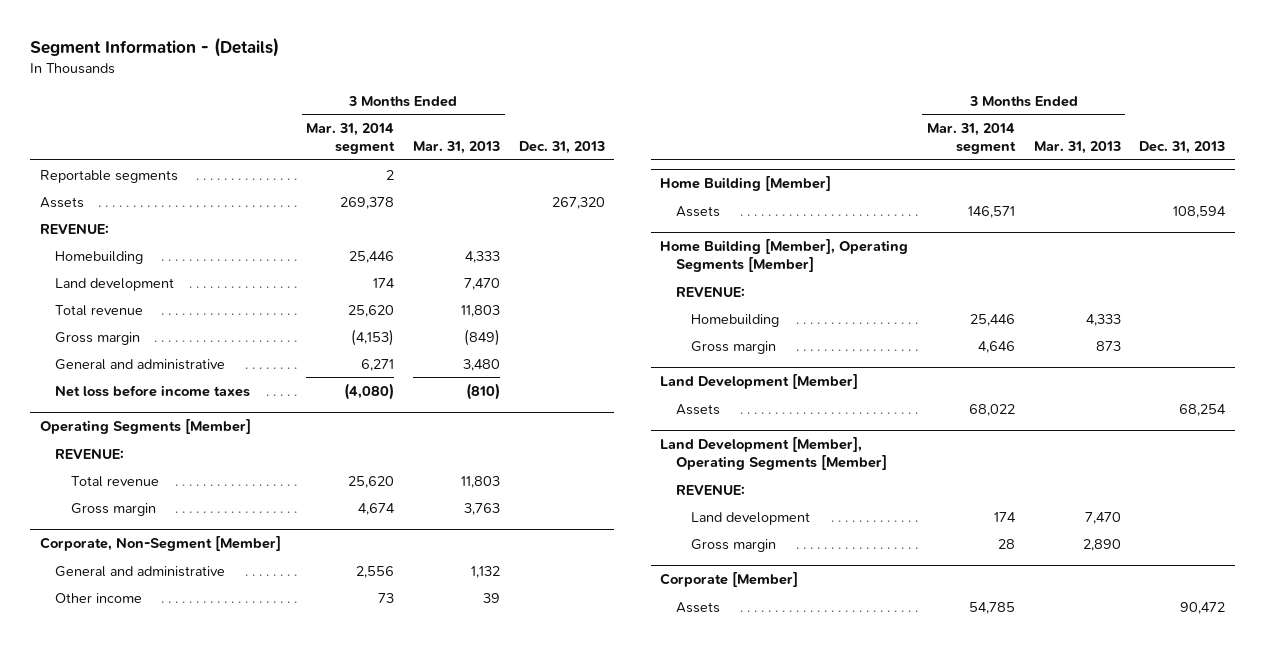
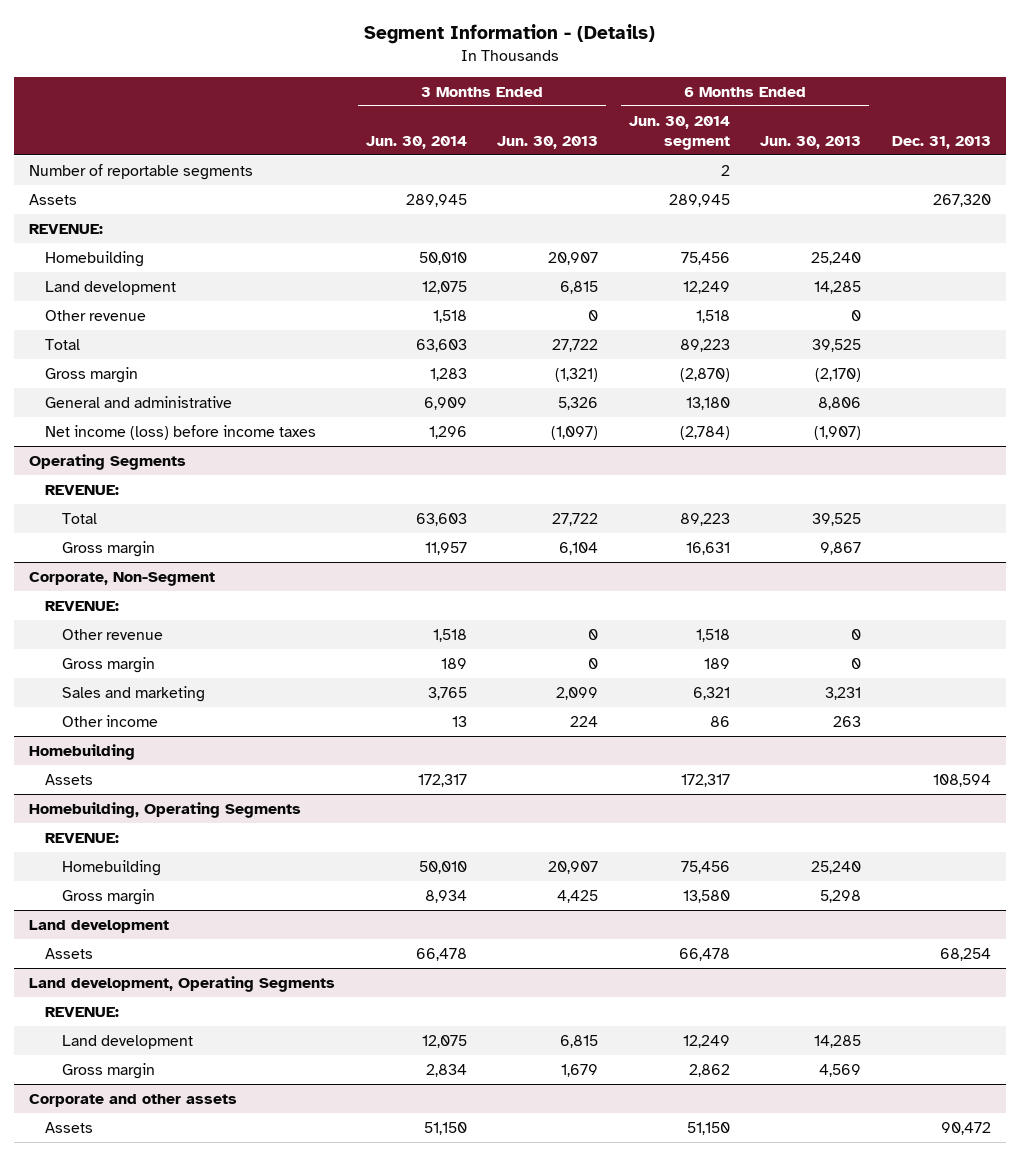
- | 3 Months Ended Mar. 31, 2014 segment | 3 Months Ended Mar. 31, 2013 | Dec. 31, 2013
+ | 3 Months Ended Jun. 30, 2014 | 3 Months Ended Jun. 30, 2013 | 6 Months Ended Jun. 30, 2014 segment | 6 Months Ended Jun. 30, 2013 | Dec. 31, 2013
- Reportable segments | 2 | |
+ Number of reportable segments | | | 2 | |
- Total revenue | 25,620 | 11,803 |
+ Other revenue | 1,518 | 0 | 1,518 | 0 |
+ Total | 63,603 | 27,722 | 89,223 | 39,525 |
- Net loss before income taxes | (4,080) | (810) |
- Operating Segments [Member]
+ Net income (loss) before income taxes | 1,296 | (1,097) | (2,784) | (1,907) |
+ Operating Segments
- Total revenue | 25,620 | 11,803 |
+ Total | 63,603 | 27,722 | 89,223 | 39,525 |
- Corporate, Non-Segment [Member]
- General and administrative | 2,556 | 1,132 |
+ Corporate, Non-Segment
+ REVENUE:
+ Other revenue | 1,518 | 0 | 1,518 | 0 |
+ Gross margin | 189 | 0 | 189 | 0 |
+ Sales and marketing | 3,765 | 2,099 | 6,321 | 3,231 |
- Home Building [Member]
+ Homebuilding
- Home Building [Member], Operating Segments [Member]
- REVENUE:
- Homebuilding | 25,446 | 4,333 |
- Gross margin | 4,646 | 873 |
- Land Development [Member]
+ Homebuilding, Operating Segments
+ REVENUE:
+ Homebuilding | 50,010 | 20,907 | 75,456 | 25,240 |
+ Gross margin | 8,934 | 4,425 | 13,580 | 5,298 |
+ Land development
- Land Development [Member], Operating Segments [Member]
+ Land development, Operating Segments
- Corporate [Member]
+ Corporate and other assets

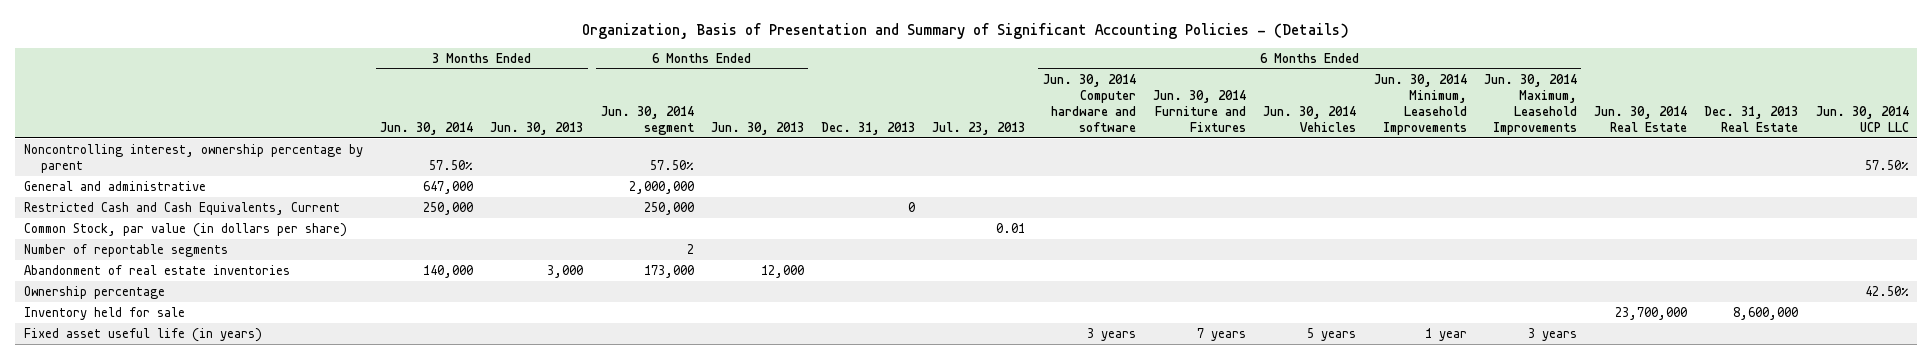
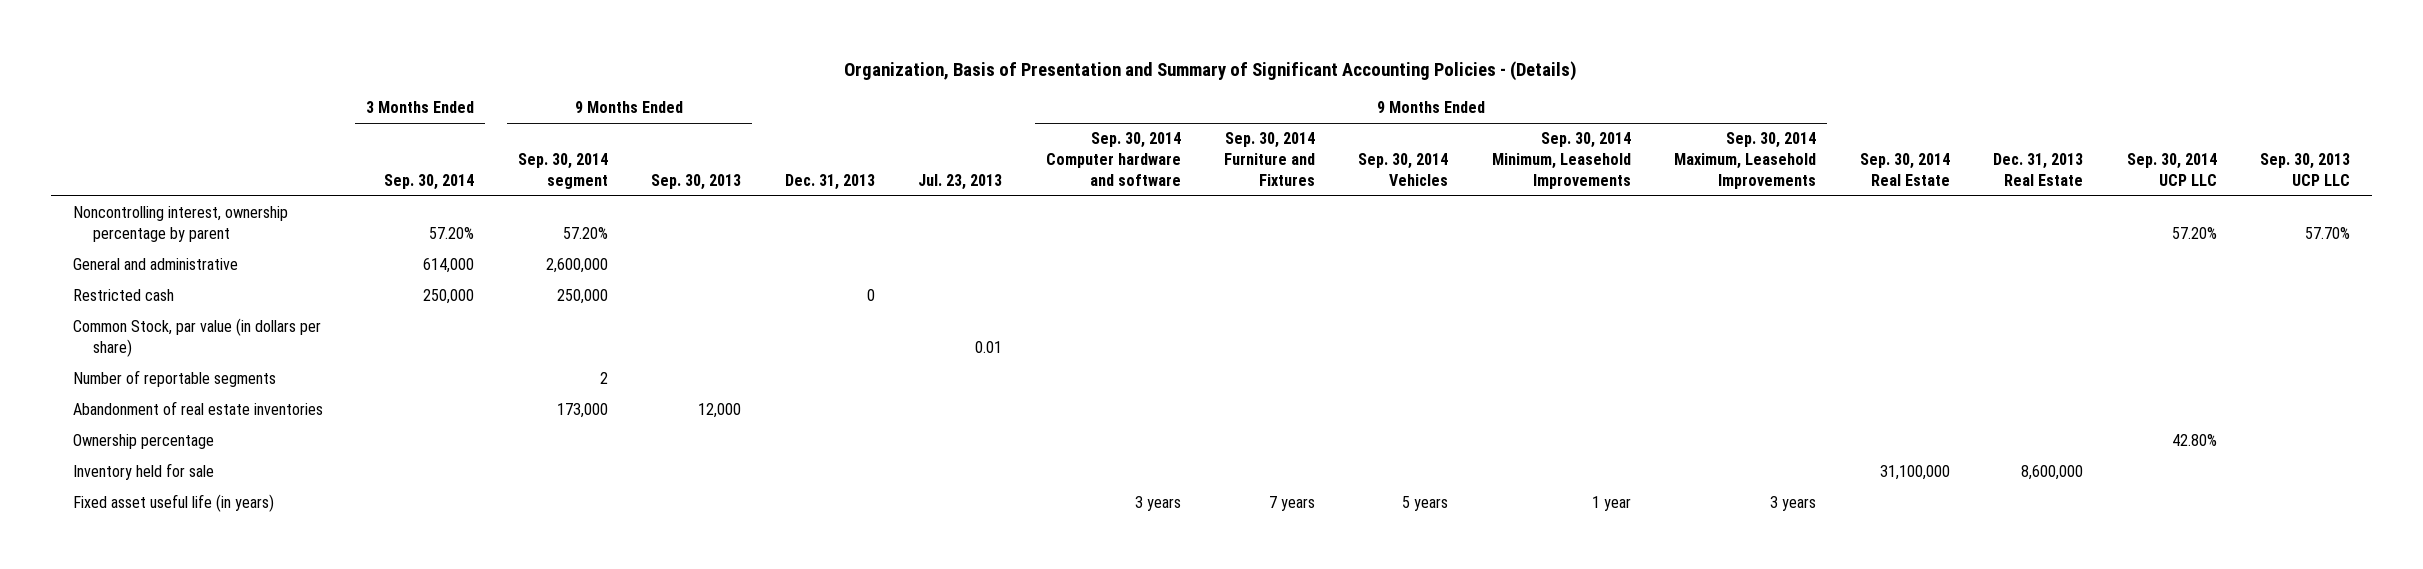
- | 3 Months Ended Jun. 30, 2014 | 3 Months Ended Jun. 30, 2013 | 6 Months Ended Jun. 30, 2014 segment | 6 Months Ended Jun. 30, 2013 | Dec. 31, 2013 | Jul. 23, 2013 | 6 Months Ended Jun. 30, 2014 Computer hardware and software | 6 Months Ended Jun. 30, 2014 Furniture and Fixtures | 6 Months Ended Jun. 30, 2014 Vehicles | 6 Months Ended Jun. 30, 2014 Minimum, Leasehold Improvements | 6 Months Ended Jun. 30, 2014 Maximum, Leasehold Improvements | Jun. 30, 2014 Real Estate | Dec. 31, 2013 Real Estate | Jun. 30, 2014 UCP LLC
+ | 3 Months Ended Sep. 30, 2014 | 9 Months Ended Sep. 30, 2014 segment | 9 Months Ended Sep. 30, 2013 | Dec. 31, 2013 | Jul. 23, 2013 | 9 Months Ended Sep. 30, 2014 Computer hardware and software | 9 Months Ended Sep. 30, 2014 Furniture and Fixtures | 9 Months Ended Sep. 30, 2014 Vehicles | 9 Months Ended Sep. 30, 2014 Minimum, Leasehold Improvements | 9 Months Ended Sep. 30, 2014 Maximum, Leasehold Improvements | Sep. 30, 2014 Real Estate | Dec. 31, 2013 Real Estate | Sep. 30, 2014 UCP LLC | Sep. 30, 2013 UCP LLC
- Restricted Cash and Cash Equivalents, Current | 250,000 | | 250,000 | | 0 | | | | | | | | |
+ Restricted cash | 250,000 | 250,000 | | 0 | | | | | | | | | |

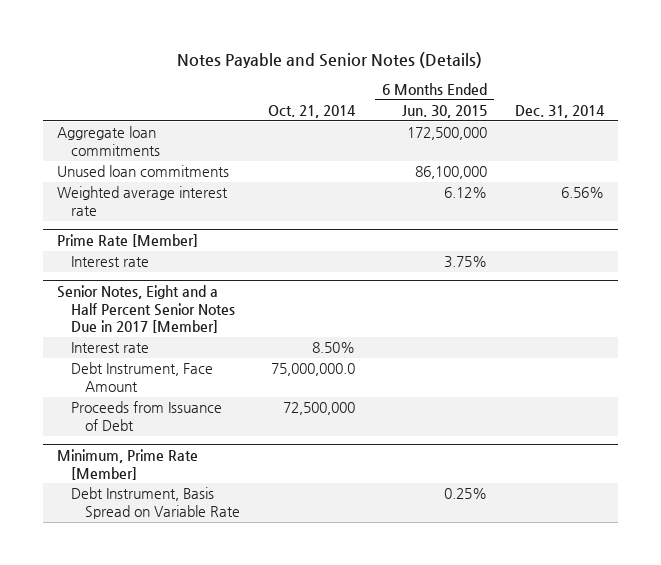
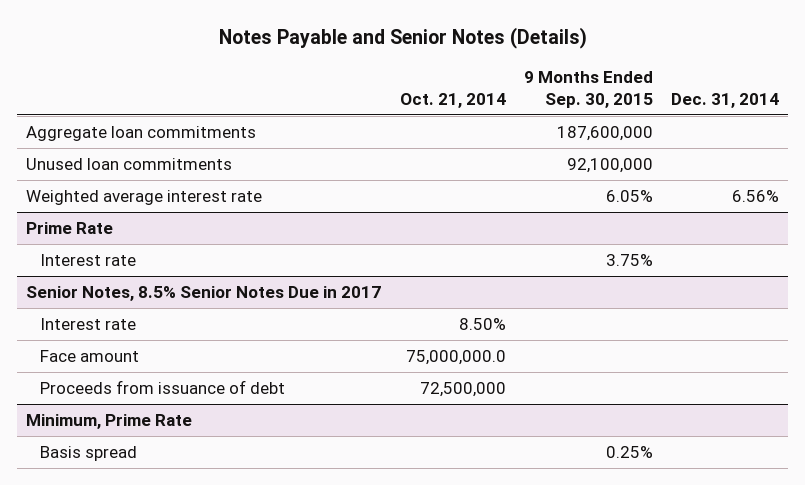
- | Oct. 21, 2014 | 6 Months Ended Jun. 30, 2015 | Dec. 31, 2014
+ | Oct. 21, 2014 | 9 Months Ended Sep. 30, 2015 | Dec. 31, 2014
- Prime Rate [Member]
+ Prime Rate
- Senior Notes, Eight and a Half Percent Senior Notes Due in 2017 [Member]
+ Senior Notes, 8.5% Senior Notes Due in 2017
- Debt Instrument, Face Amount | 75,000,000.0 | |
- Proceeds from Issuance of Debt | 72,500,000 | |
- Minimum, Prime Rate [Member]
- Debt Instrument, Basis Spread on Variable Rate | | 0.25% |
+ Face amount | 75,000,000.0 | |
+ Proceeds from issuance of debt | 72,500,000 | |
+ Minimum, Prime Rate
+ Basis spread | | 0.25% |

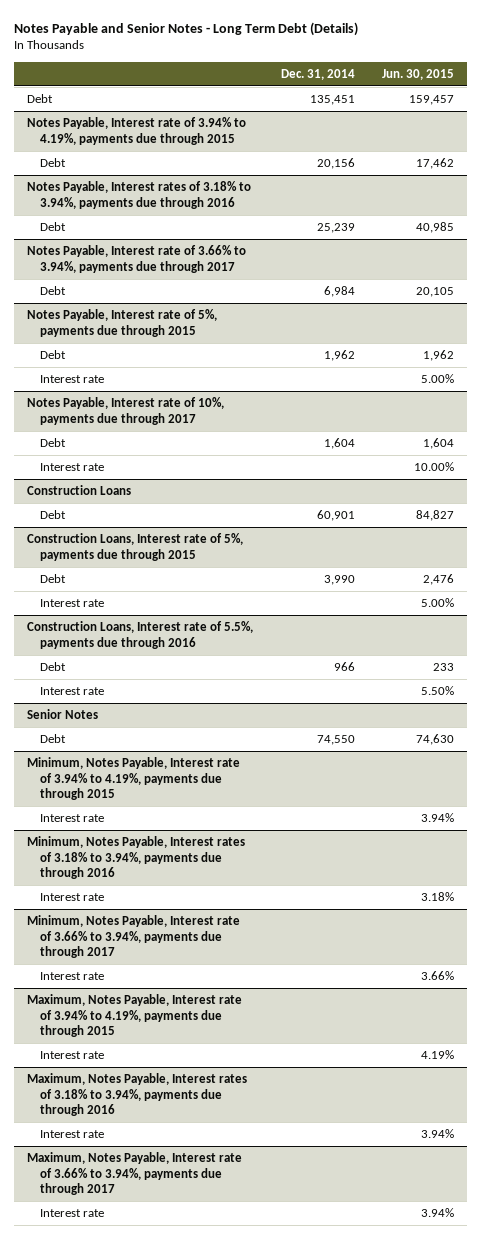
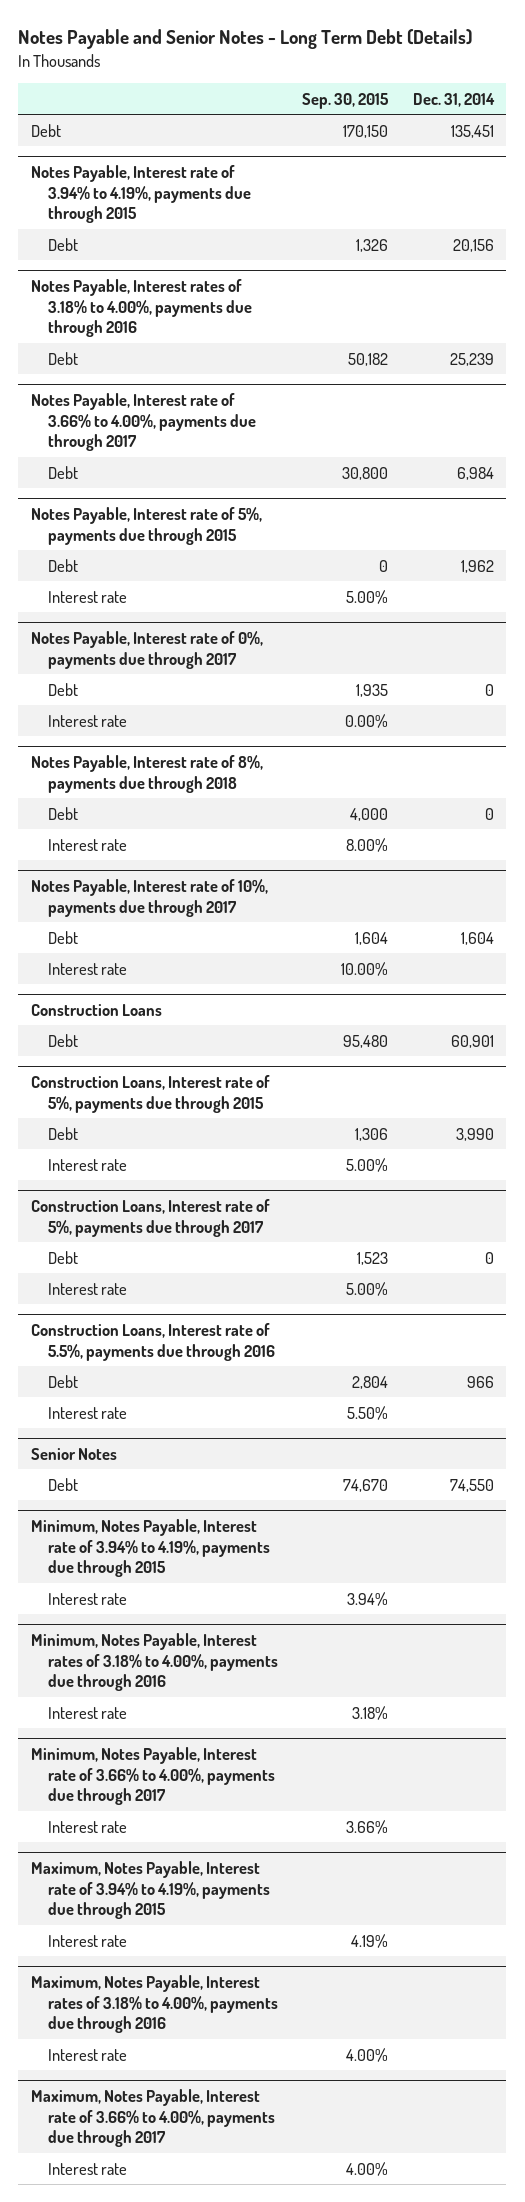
- | Dec. 31, 2014 | Jun. 30, 2015
+ | Sep. 30, 2015 | Dec. 31, 2014
- Notes Payable, Interest rates of 3.18% to 3.94%, payments due through 2016
+ Notes Payable, Interest rates of 3.18% to 4.00%, payments due through 2016
- Notes Payable, Interest rate of 3.66% to 3.94%, payments due through 2017
+ Notes Payable, Interest rate of 3.66% to 4.00%, payments due through 2017
+ Notes Payable, Interest rate of 0%, payments due through 2017
+ Debt | 1,935 | 0
+ Interest rate | 0.00% |
+ Notes Payable, Interest rate of 8%, payments due through 2018
+ Debt | 4,000 | 0
+ Interest rate | 8.00% |
+ Construction Loans, Interest rate of 5%, payments due through 2017
+ Debt | 1,523 | 0
+ Interest rate | 5.00% |
- Minimum, Notes Payable, Interest rates of 3.18% to 3.94%, payments due through 2016
+ Minimum, Notes Payable, Interest rates of 3.18% to 4.00%, payments due through 2016
- Minimum, Notes Payable, Interest rate of 3.66% to 3.94%, payments due through 2017
+ Minimum, Notes Payable, Interest rate of 3.66% to 4.00%, payments due through 2017
- Maximum, Notes Payable, Interest rates of 3.18% to 3.94%, payments due through 2016
+ Maximum, Notes Payable, Interest rates of 3.18% to 4.00%, payments due through 2016
- Maximum, Notes Payable, Interest rate of 3.66% to 3.94%, payments due through 2017
+ Maximum, Notes Payable, Interest rate of 3.66% to 4.00%, payments due through 2017

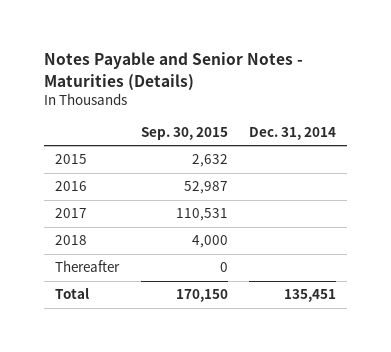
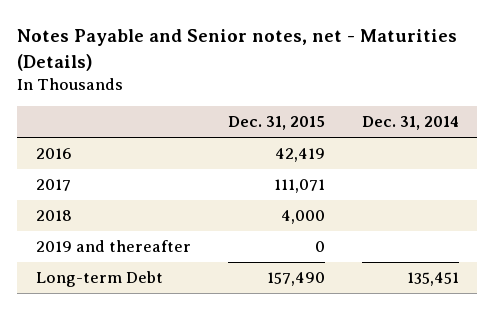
- Notes Payable and Senior Notes - Maturities (Details)
+ Notes Payable and Senior notes, net - Maturities (Details)
- | Sep. 30, 2015 | Dec. 31, 2014
+ | Dec. 31, 2015 | Dec. 31, 2014
- 2015 | 2,632 |
- Thereafter | 0 |
- Total | 170,150 | 135,451
+ 2019 and thereafter | 0 |
+ Long-term Debt | 157,490 | 135,451

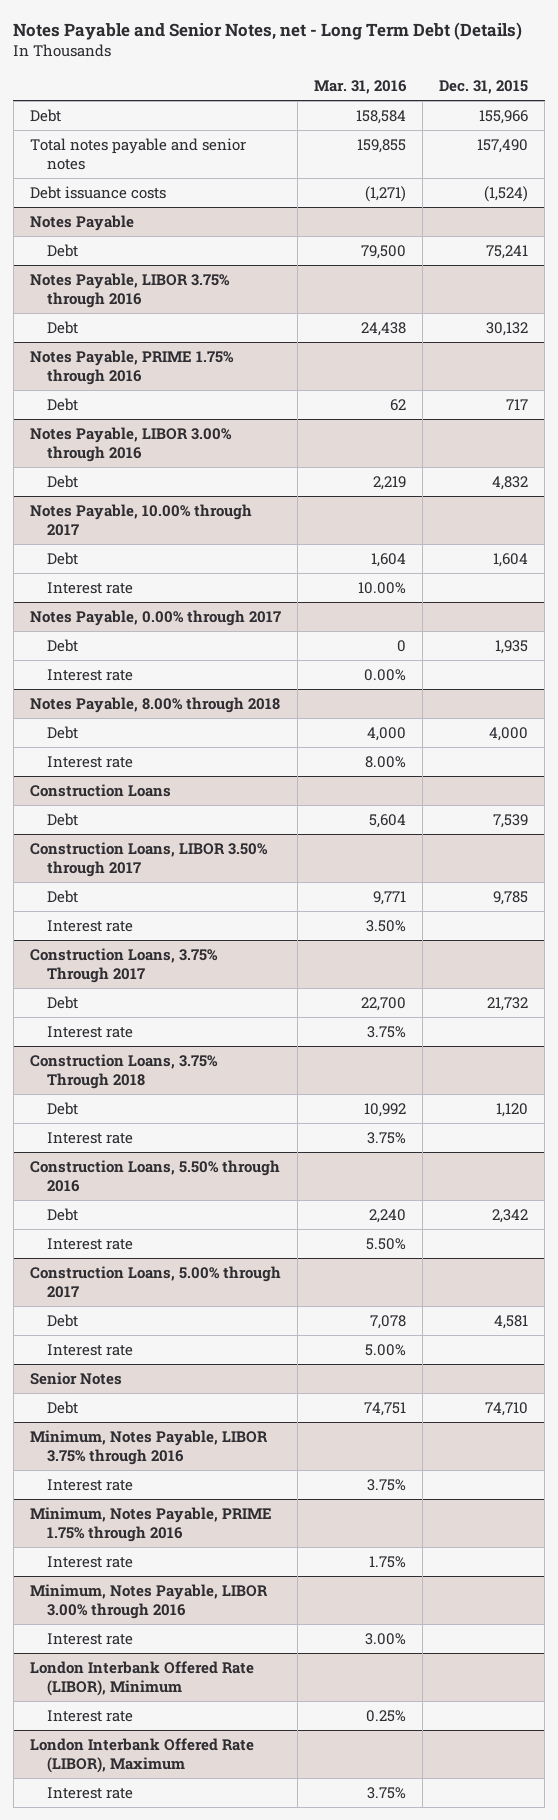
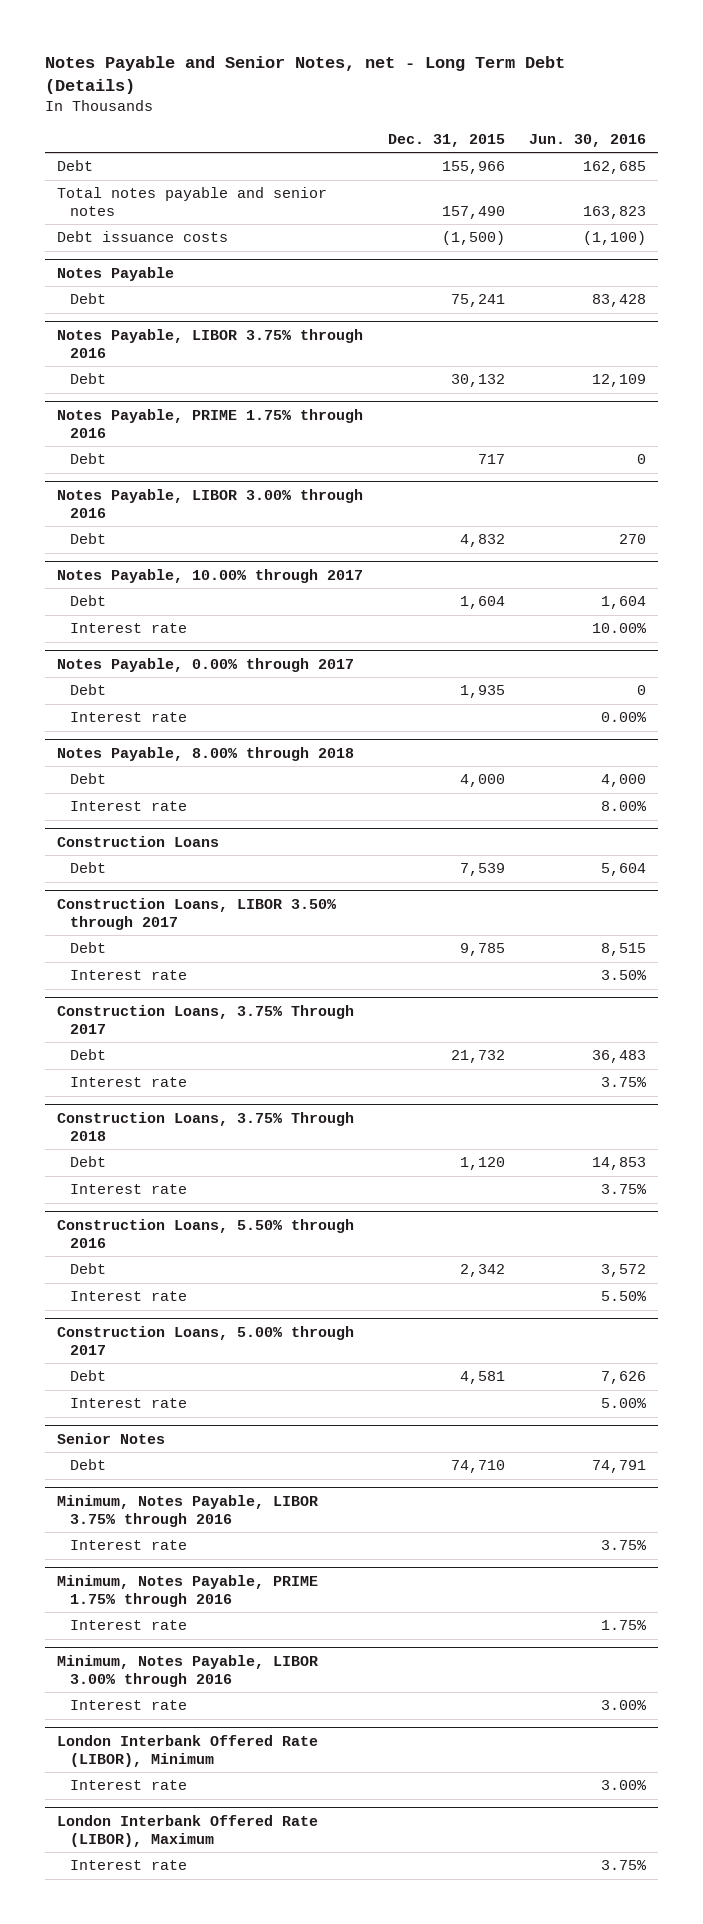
- | Mar. 31, 2016 | Dec. 31, 2015
+ | Dec. 31, 2015 | Jun. 30, 2016
- Debt issuance costs | (1,271) | (1,524)
+ Debt issuance costs | (1,500) | (1,100)

